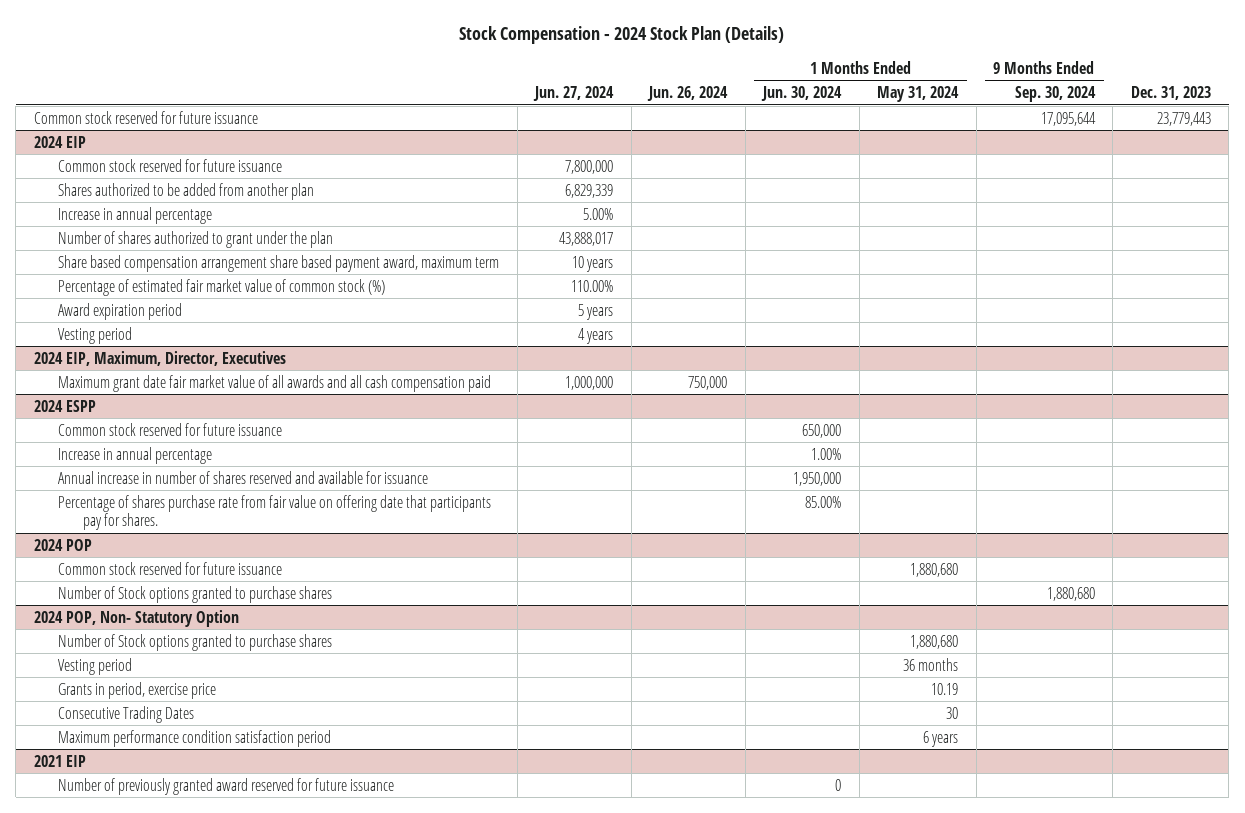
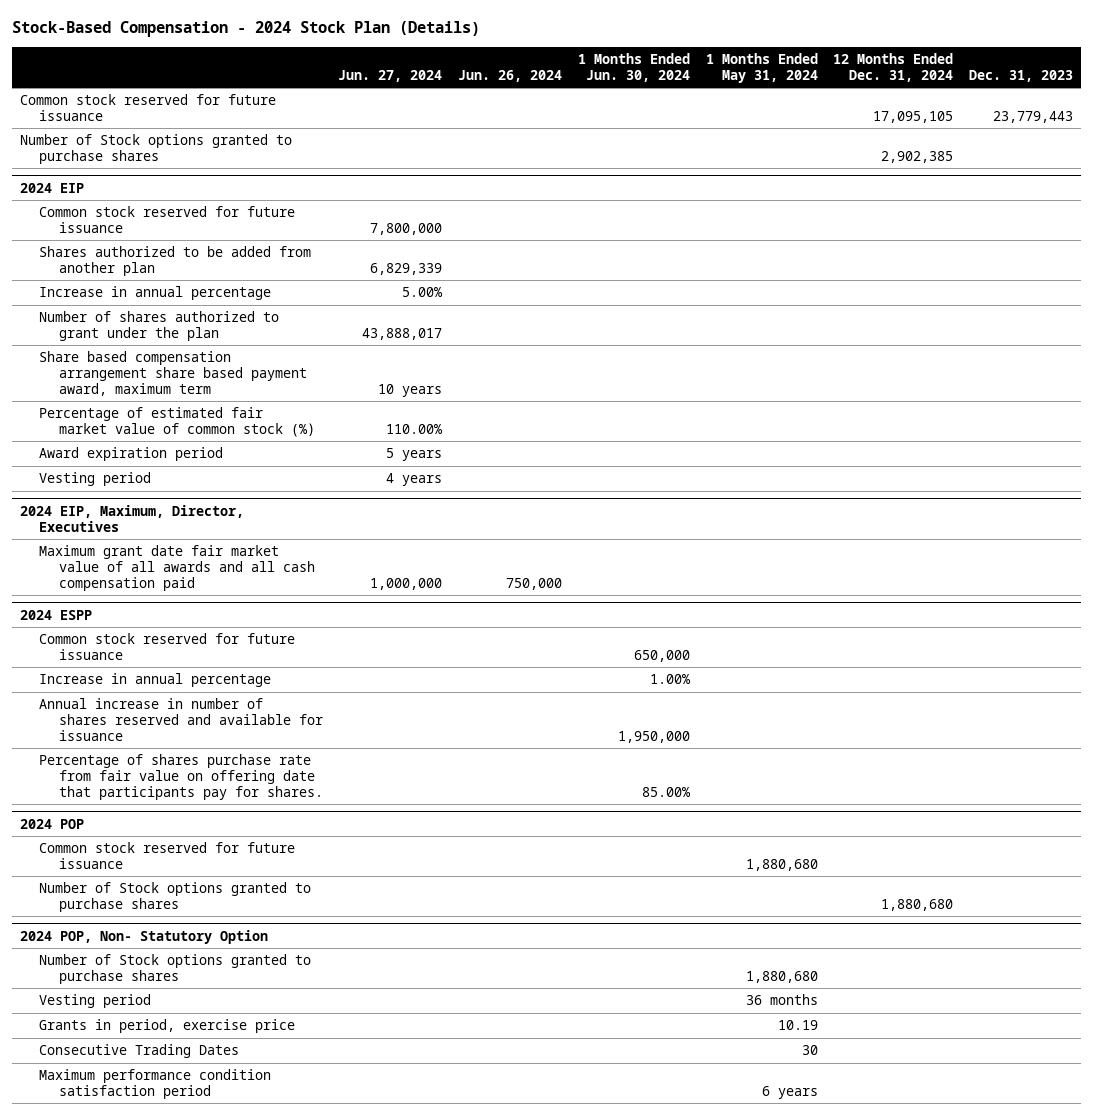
- Stock Compensation - 2024 Stock Plan (Details)
+ Stock-Based Compensation - 2024 Stock Plan (Details)
- | Jun. 27, 2024 | Jun. 26, 2024 | 1 Months Ended Jun. 30, 2024 | 1 Months Ended May 31, 2024 | 9 Months Ended Sep. 30, 2024 | Dec. 31, 2023
+ | Jun. 27, 2024 | Jun. 26, 2024 | 1 Months Ended Jun. 30, 2024 | 1 Months Ended May 31, 2024 | 12 Months Ended Dec. 31, 2024 | Dec. 31, 2023
+ Number of Stock options granted to purchase shares | | | | | 2,902,385 |
- 2021 EIP
- Number of previously granted award reserved for future issuance | | | 0 | | |

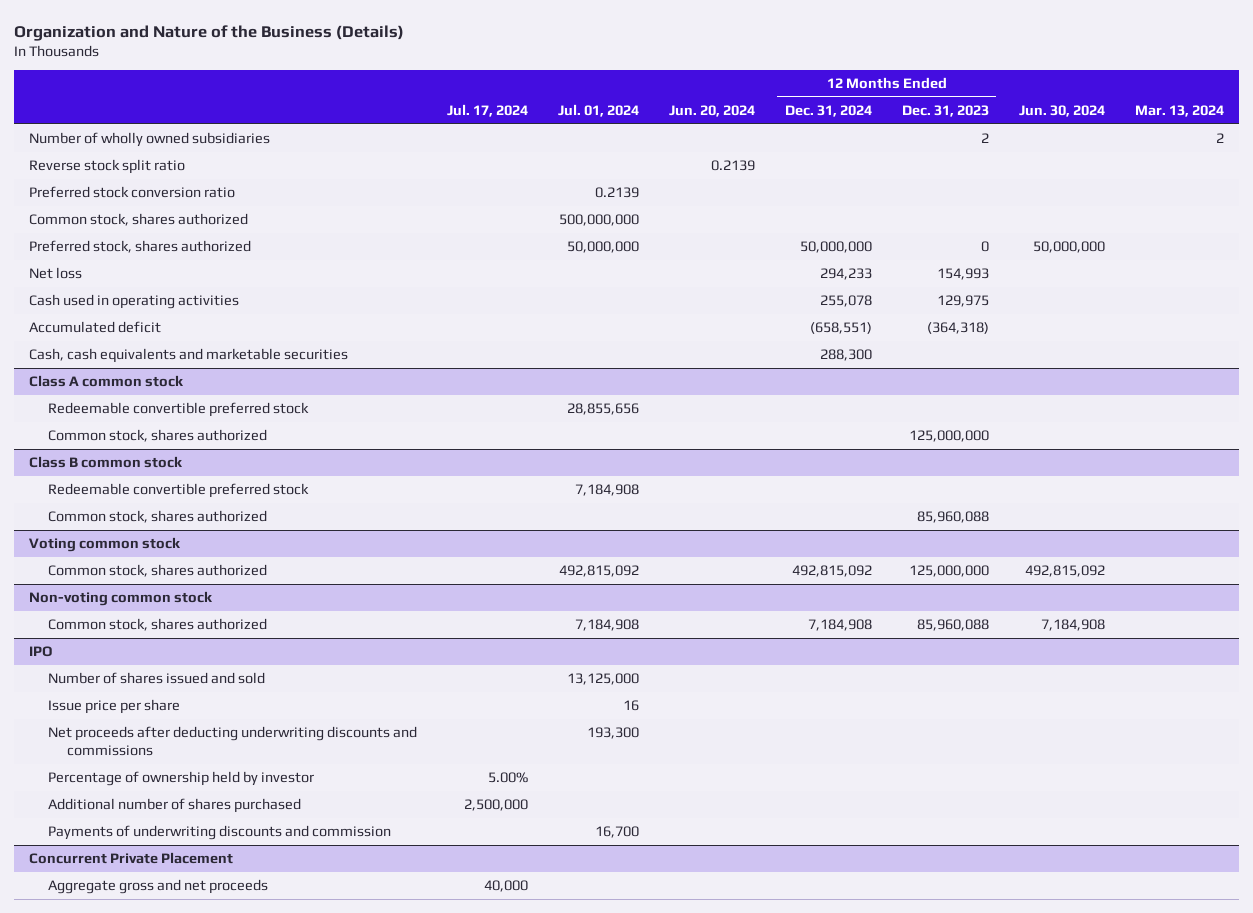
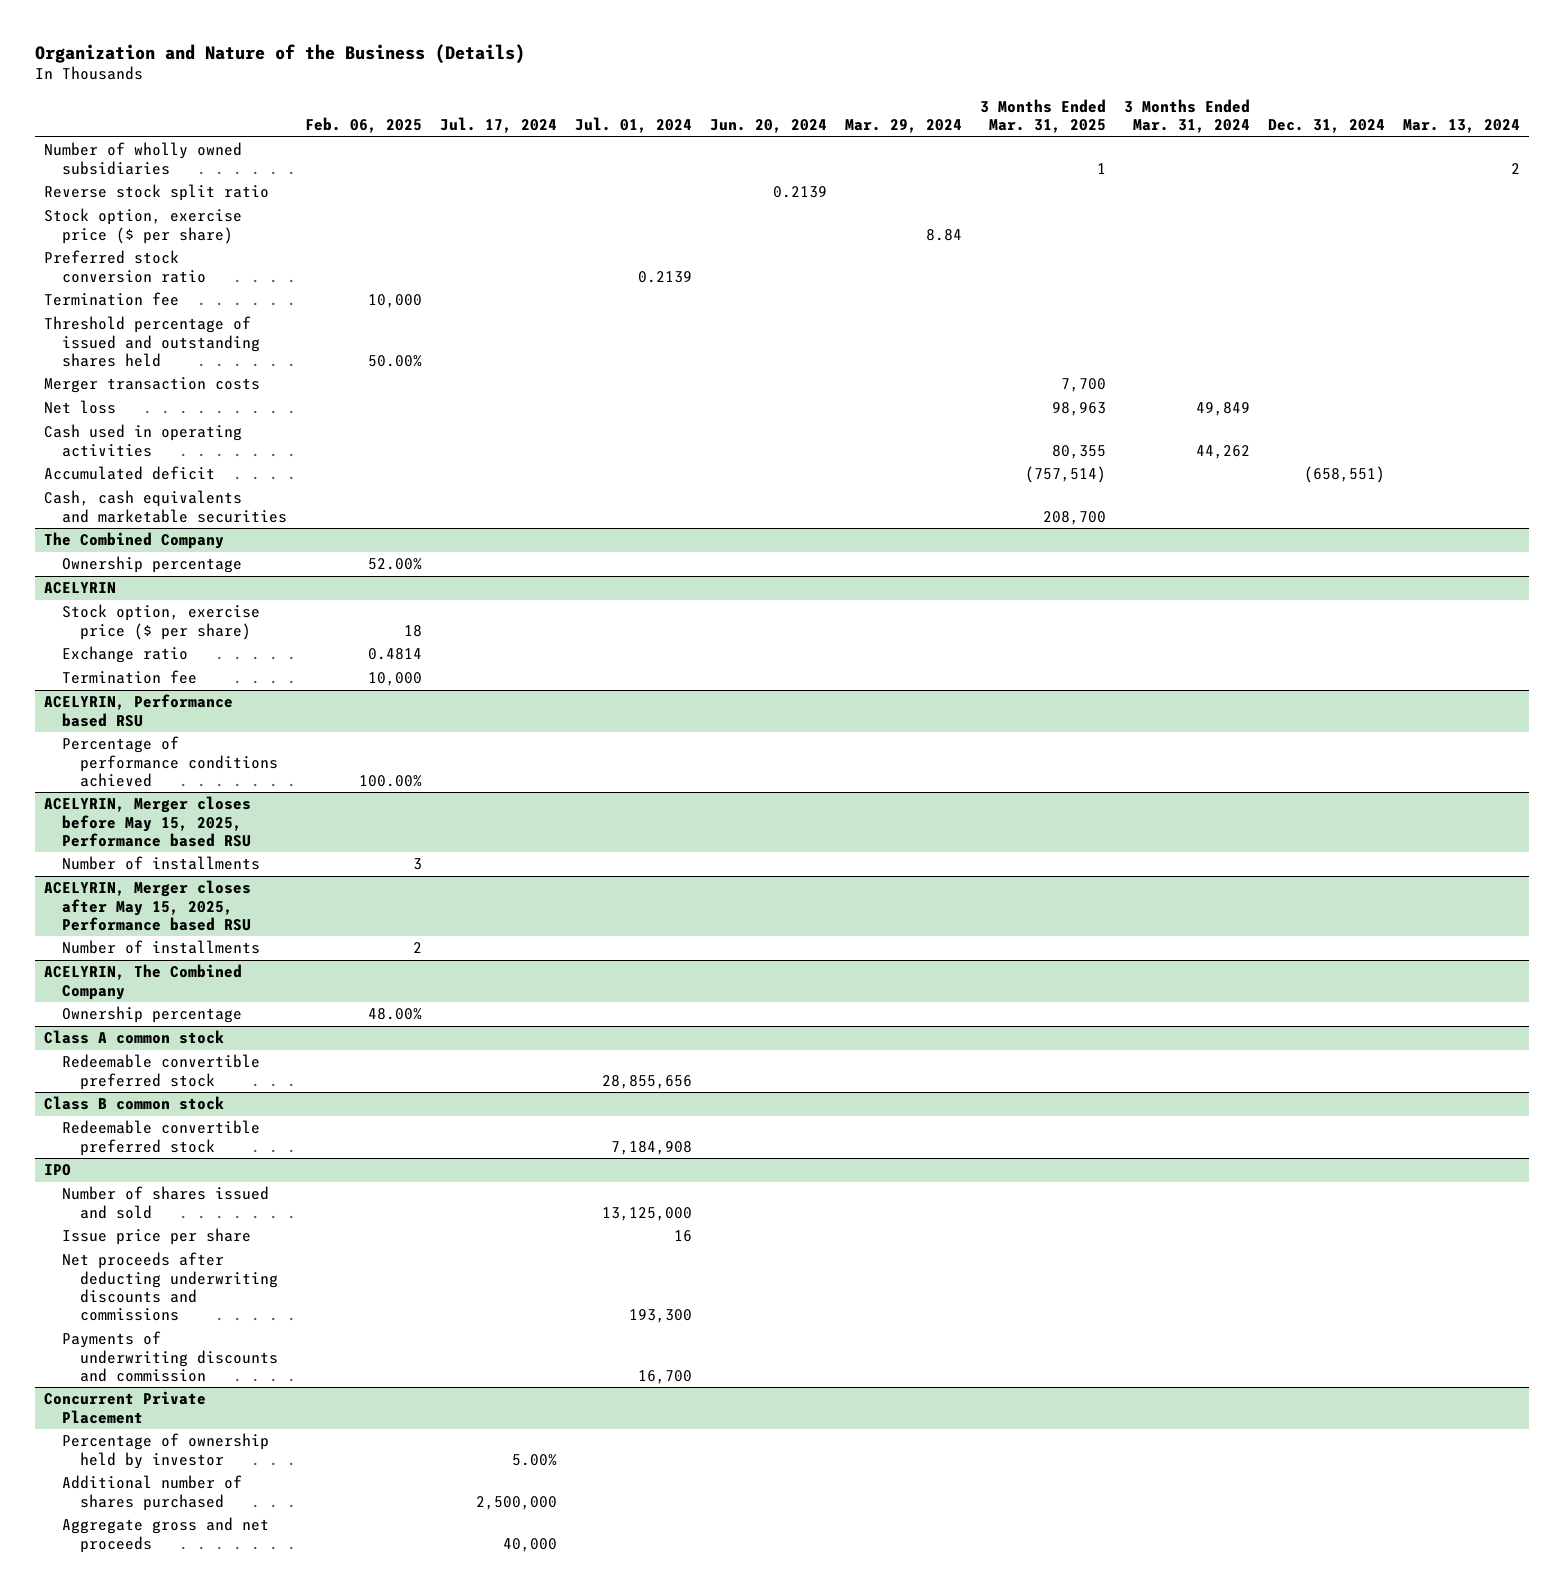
- | Jul. 17, 2024 | Jul. 01, 2024 | Jun. 20, 2024 | 12 Months Ended Dec. 31, 2024 | 12 Months Ended Dec. 31, 2023 | Jun. 30, 2024 | Mar. 13, 2024
+ | Feb. 06, 2025 | Jul. 17, 2024 | Jul. 01, 2024 | Jun. 20, 2024 | Mar. 29, 2024 | 3 Months Ended Mar. 31, 2025 | 3 Months Ended Mar. 31, 2024 | Dec. 31, 2024 | Mar. 13, 2024
+ Stock option, exercise price ($ per share) | | | | | 8.84 | | | |
- Common stock, shares authorized | | 500,000,000 | | | | |
- Preferred stock, shares authorized | | 50,000,000 | | 50,000,000 | 0 | 50,000,000 |
+ Termination fee | 10,000 | | | | | | | |
+ Threshold percentage of issued and outstanding shares held | 50.00% | | | | | | | |
+ Merger transaction costs | | | | | | 7,700 | | |
+ The Combined Company
+ Ownership percentage | 52.00% | | | | | | | |
+ ACELYRIN
+ Stock option, exercise price ($ per share) | 18 | | | | | | | |
+ Exchange ratio | 0.4814 | | | | | | | |
+ Termination fee | 10,000 | | | | | | | |
+ ACELYRIN, Performance based RSU
+ Percentage of performance conditions achieved | 100.00% | | | | | | | |
+ ACELYRIN, Merger closes before May 15, 2025, Performance based RSU
+ Number of installments | 3 | | | | | | | |
+ ACELYRIN, Merger closes after May 15, 2025, Performance based RSU
+ Number of installments | 2 | | | | | | | |
+ ACELYRIN, The Combined Company
+ Ownership percentage | 48.00% | | | | | | | |
@ Class A common stock
- Common stock, shares authorized | | | | | 125,000,000 | |
@ Class B common stock
- Common stock, shares authorized | | | | | 85,960,088 | |
- Voting common stock
- Common stock, shares authorized | | 492,815,092 | | 492,815,092 | 125,000,000 | 492,815,092 |
- Non-voting common stock
- Common stock, shares authorized | | 7,184,908 | | 7,184,908 | 85,960,088 | 7,184,908 |
@ IPO
- Percentage of ownership held by investor | 5.00% | | | | | |
- Additional number of shares purchased | 2,500,000 | | | | | |
@ Concurrent Private Placement
+ Percentage of ownership held by investor | | 5.00% | | | | | | |
+ Additional number of shares purchased | | 2,500,000 | | | | | | |

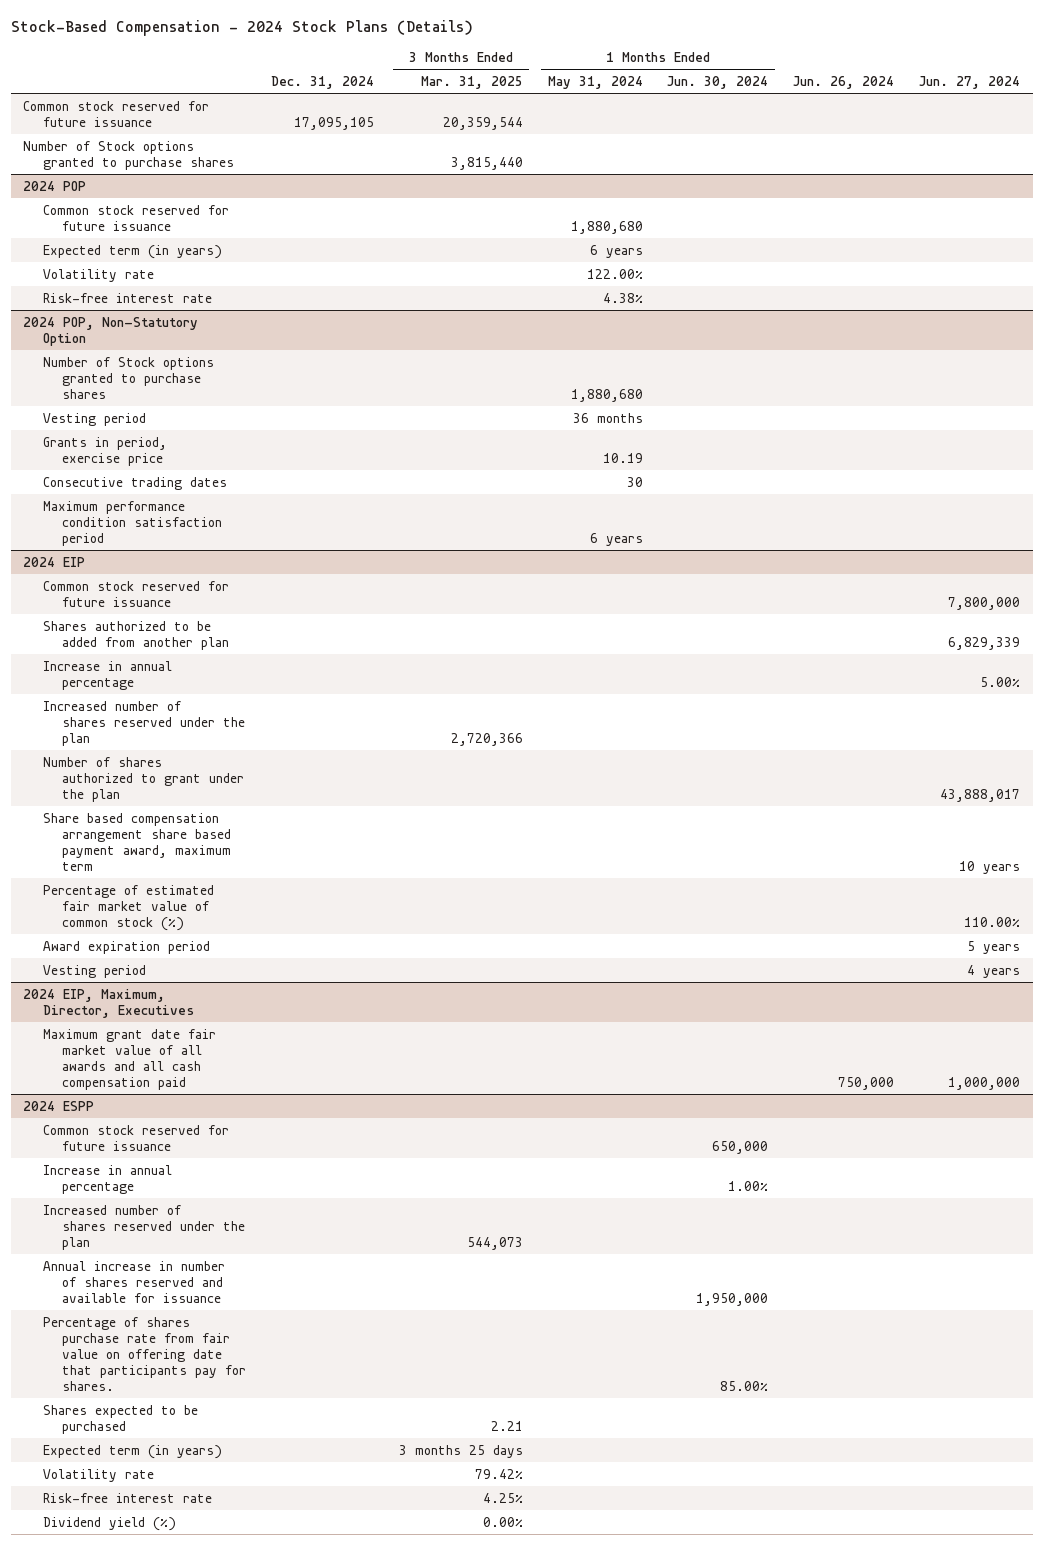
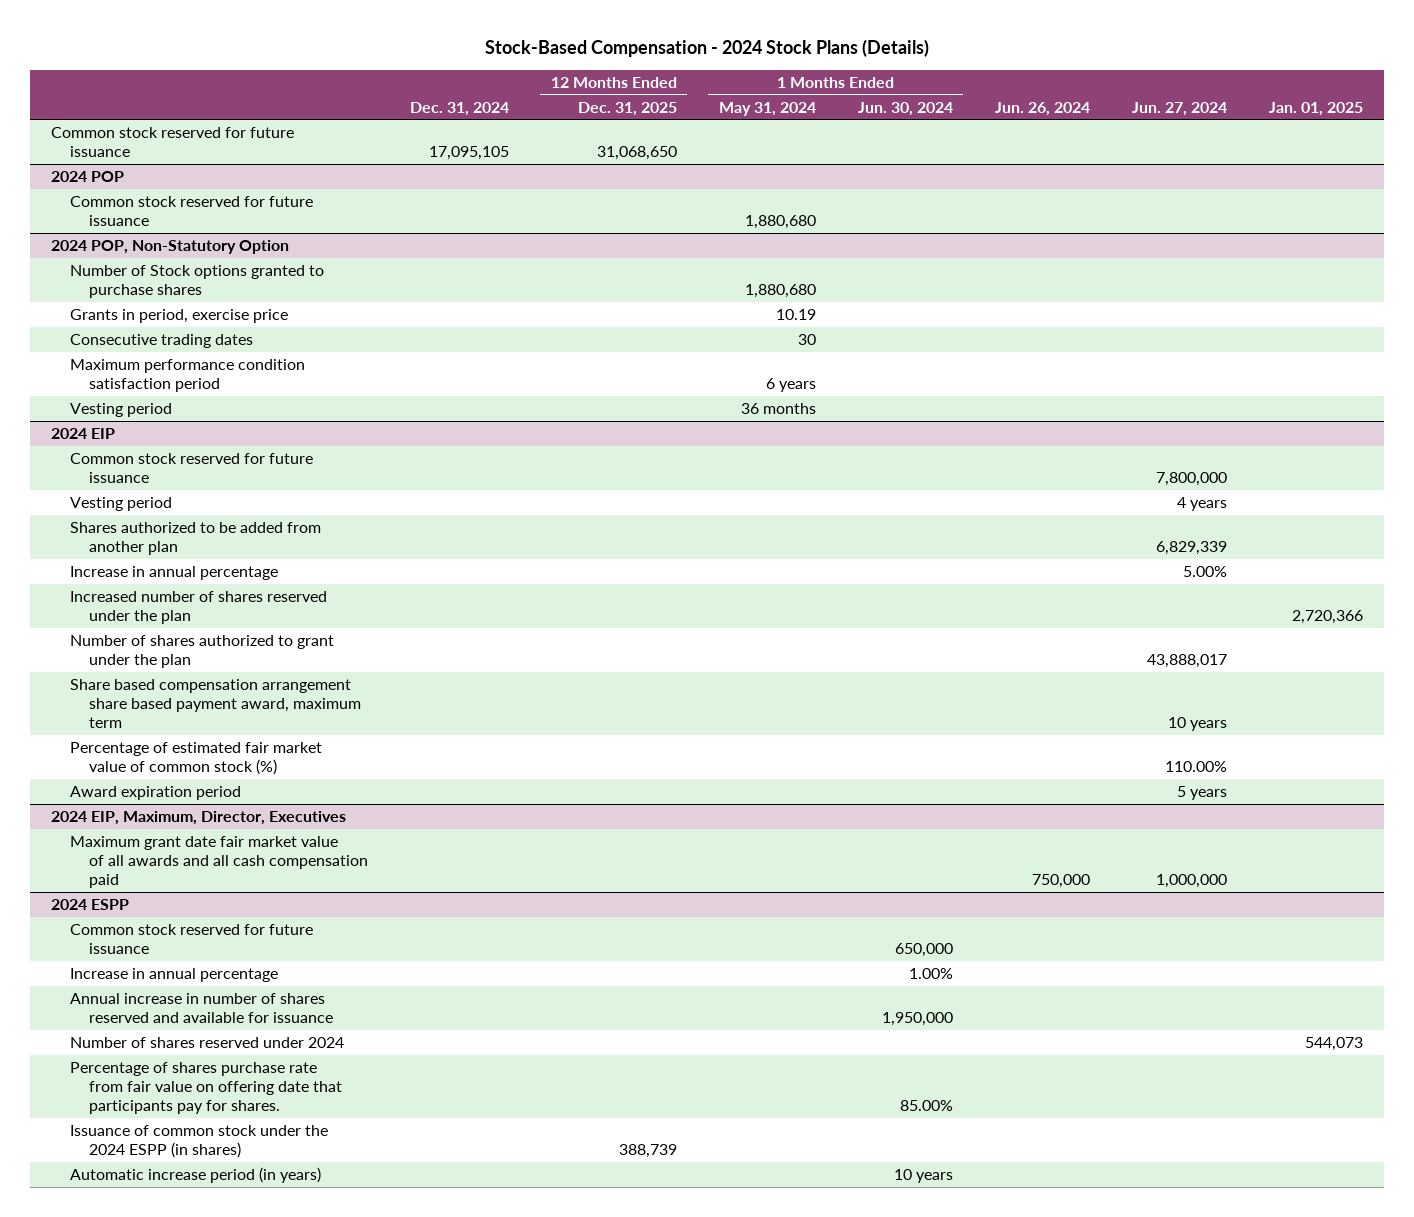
- | Dec. 31, 2024 | 3 Months Ended Mar. 31, 2025 | 1 Months Ended May 31, 2024 | 1 Months Ended Jun. 30, 2024 | Jun. 26, 2024 | Jun. 27, 2024
+ | Dec. 31, 2024 | 12 Months Ended Dec. 31, 2025 | 1 Months Ended May 31, 2024 | 1 Months Ended Jun. 30, 2024 | Jun. 26, 2024 | Jun. 27, 2024 | Jan. 01, 2025
- Number of Stock options granted to purchase shares | | 3,815,440 | | | |
@ 2024 POP
- Expected term (in years) | | | 6 years | | |
- Volatility rate | | | 122.00% | | |
- Risk-free interest rate | | | 4.38% | | |
@ 2024 POP, Non-Statutory Option
moved down: Vesting period | | | 36 months | | | |
@ 2024 EIP
moved up: Vesting period | | | | | | 4 years |
@ 2024 ESPP
- Increased number of shares reserved under the plan | | 544,073 | | | |
+ Number of shares reserved under 2024 | | | | | | | 544,073
- Shares expected to be purchased | | 2.21 | | | |
- Expected term (in years) | | 3 months 25 days | | | |
- Volatility rate | | 79.42% | | | |
- Risk-free interest rate | | 4.25% | | | |
- Dividend yield (%) | | 0.00% | | | |
+ Issuance of common stock under the 2024 ESPP (in shares) | | 388,739 | | | | |
+ Automatic increase period (in years) | | | | 10 years | | |

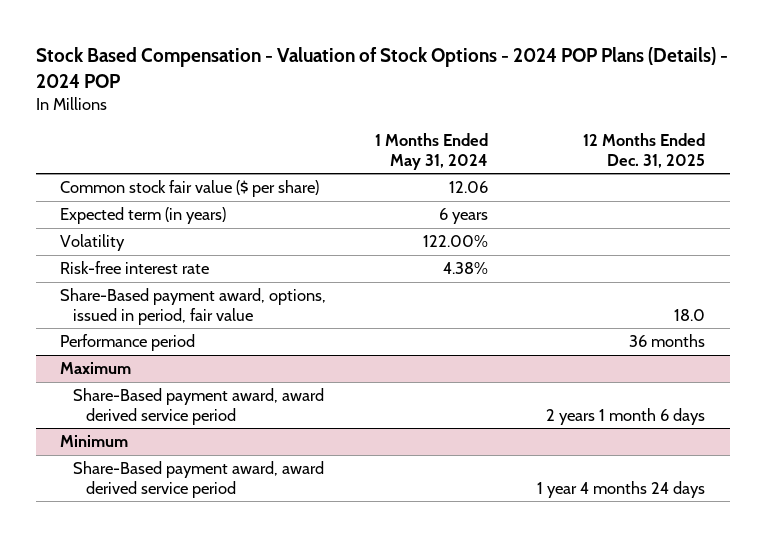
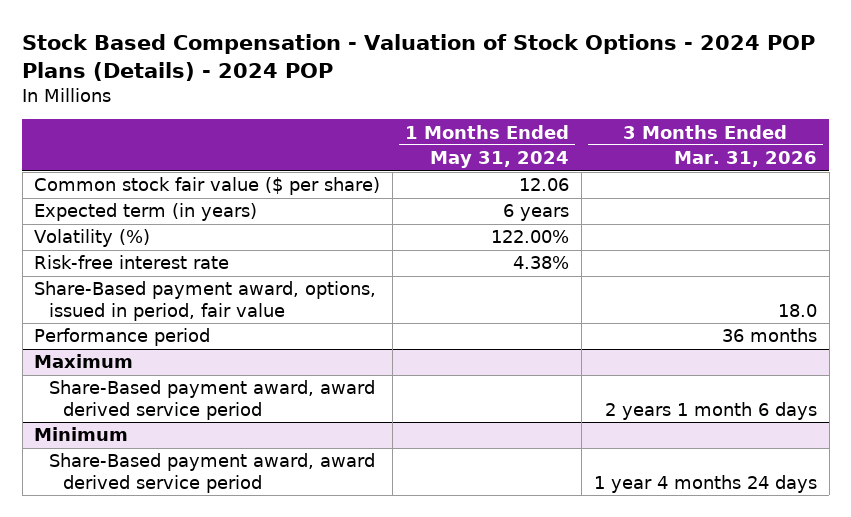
- | 1 Months Ended May 31, 2024 | 12 Months Ended Dec. 31, 2025
+ | 1 Months Ended May 31, 2024 | 3 Months Ended Mar. 31, 2026
- Volatility | 122.00% |
+ Volatility (%) | 122.00% |

